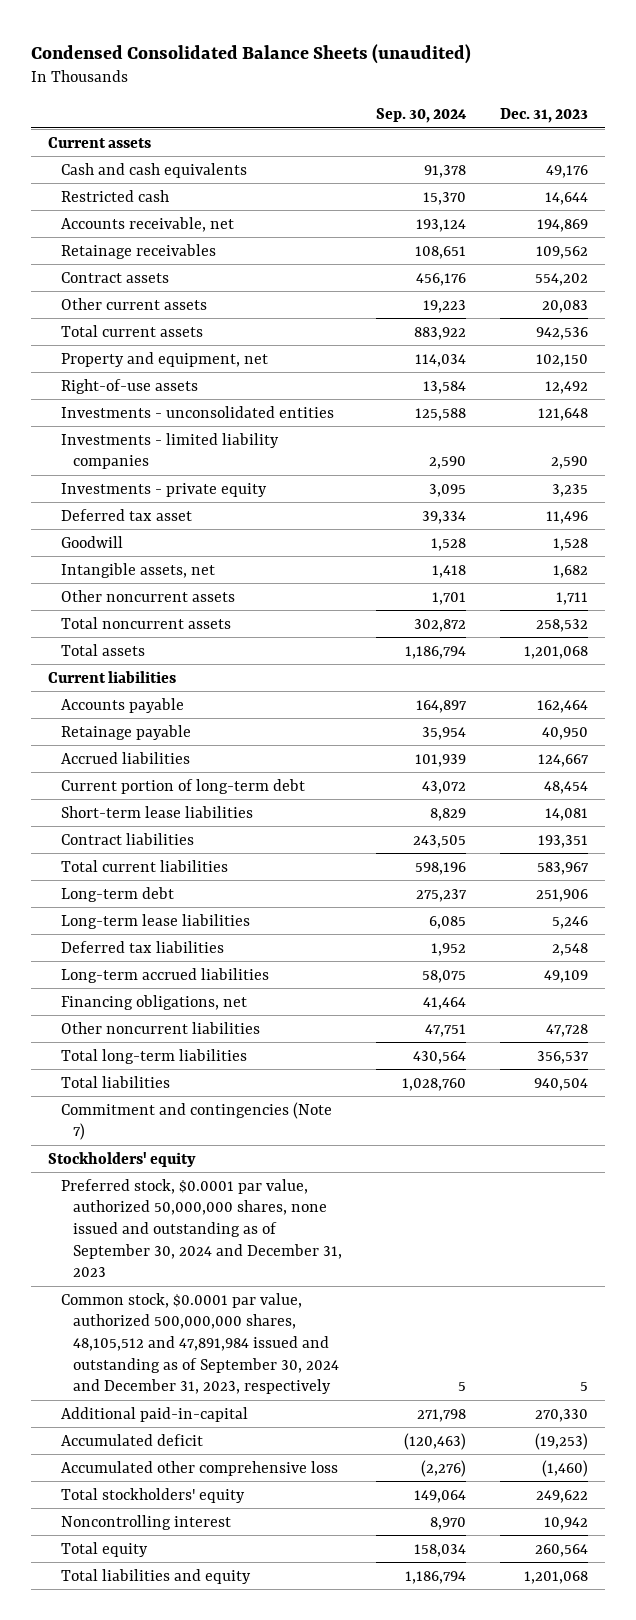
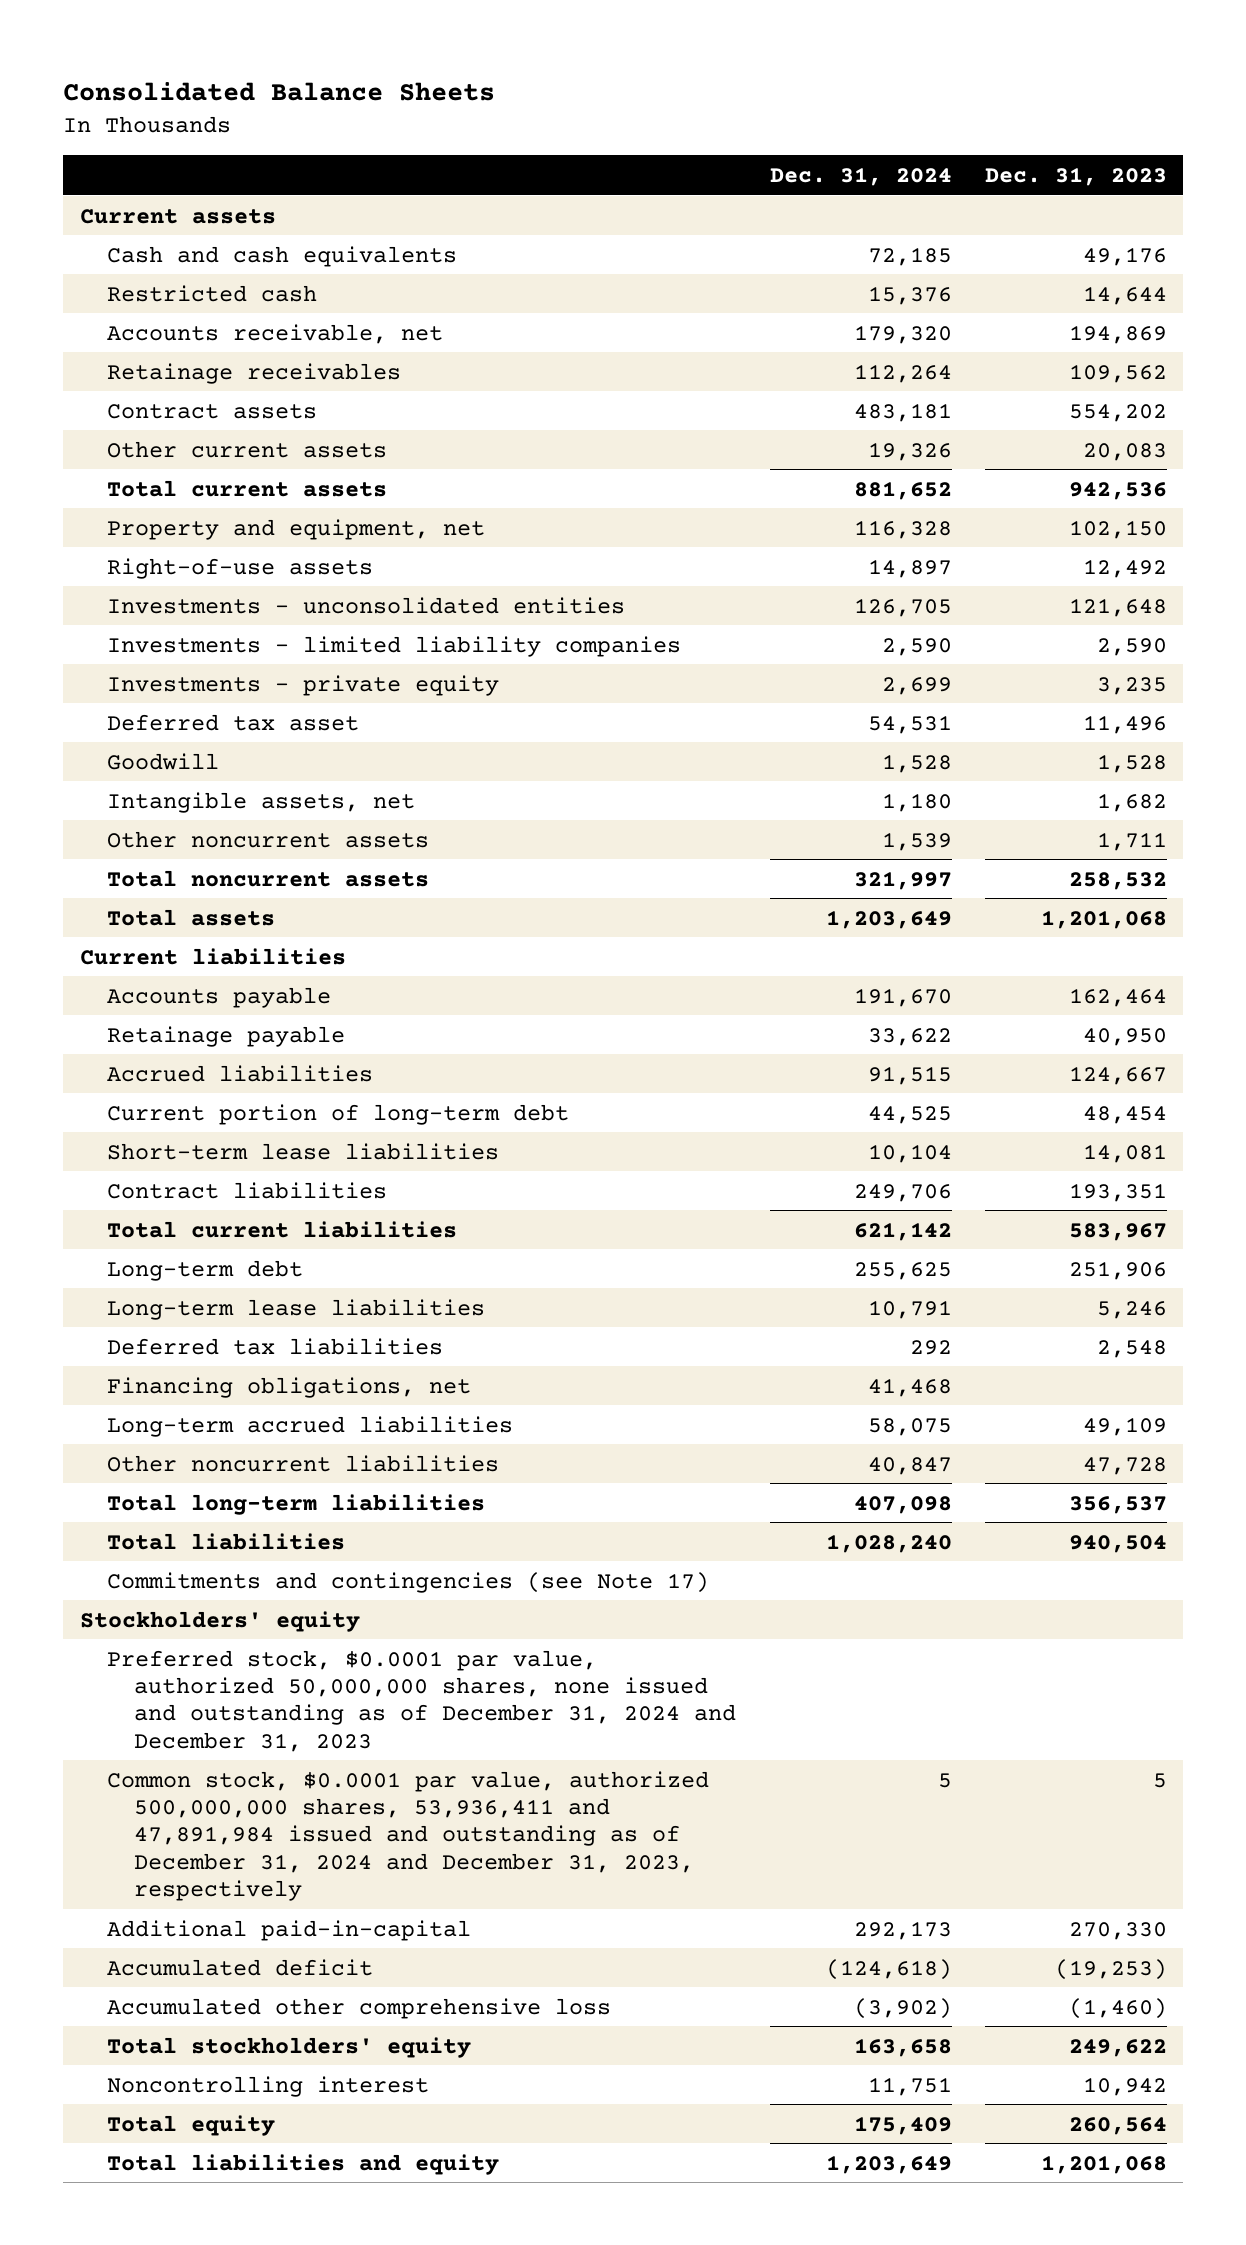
- Condensed Consolidated Balance Sheets (unaudited)
+ Consolidated Balance Sheets
- | Sep. 30, 2024 | Dec. 31, 2023
+ | Dec. 31, 2024 | Dec. 31, 2023
moved down: Long-term accrued liabilities | 58,075 | 49,109
- Commitment and contingencies (Note 7)
+ Commitments and contingencies (see Note 17)
- Preferred stock, $0.0001 par value, authorized 50,000,000 shares, none issued and outstanding as of September 30, 2024 and December 31, 2023
- Common stock, $0.0001 par value, authorized 500,000,000 shares, 48,105,512 and 47,891,984 issued and outstanding as of September 30, 2024 and December 31, 2023, respectively | 5 | 5
+ Preferred stock, $0.0001 par value, authorized 50,000,000 shares, none issued and outstanding as of December 31, 2024 and December 31, 2023
+ Common stock, $0.0001 par value, authorized 500,000,000 shares, 53,936,411 and 47,891,984 issued and outstanding as of December 31, 2024 and December 31, 2023, respectively | 5 | 5

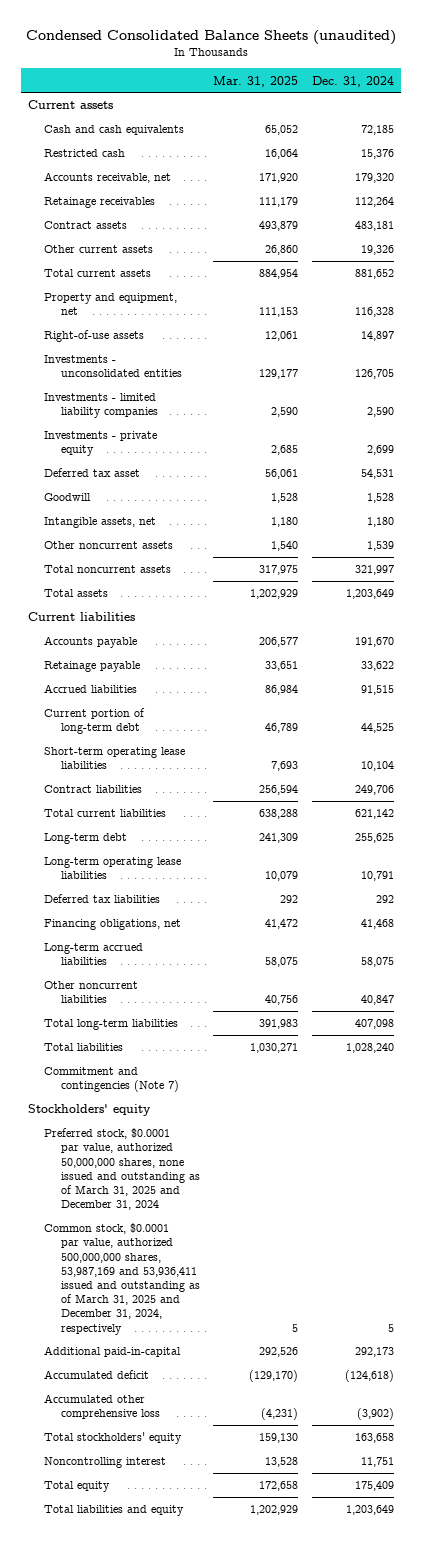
- Consolidated Balance Sheets
+ Condensed Consolidated Balance Sheets (unaudited)
- | Dec. 31, 2024 | Dec. 31, 2023
+ | Mar. 31, 2025 | Dec. 31, 2024
- Short-term lease liabilities | 10,104 | 14,081
+ Short-term operating lease liabilities | 7,693 | 10,104
- Long-term lease liabilities | 10,791 | 5,246
+ Long-term operating lease liabilities | 10,079 | 10,791
- Commitments and contingencies (see Note 17)
+ Commitment and contingencies (Note 7)
- Preferred stock, $0.0001 par value, authorized 50,000,000 shares, none issued and outstanding as of December 31, 2024 and December 31, 2023
- Common stock, $0.0001 par value, authorized 500,000,000 shares, 53,936,411 and 47,891,984 issued and outstanding as of December 31, 2024 and December 31, 2023, respectively | 5 | 5
+ Preferred stock, $0.0001 par value, authorized 50,000,000 shares, none issued and outstanding as of March 31, 2025 and December 31, 2024
+ Common stock, $0.0001 par value, authorized 500,000,000 shares, 53,987,169 and 53,936,411 issued and outstanding as of March 31, 2025 and December 31, 2024, respectively | 5 | 5

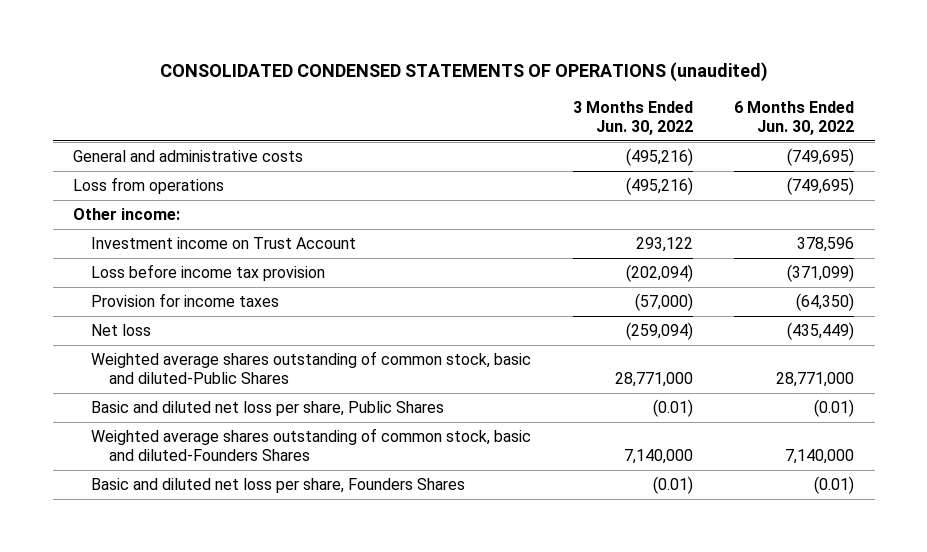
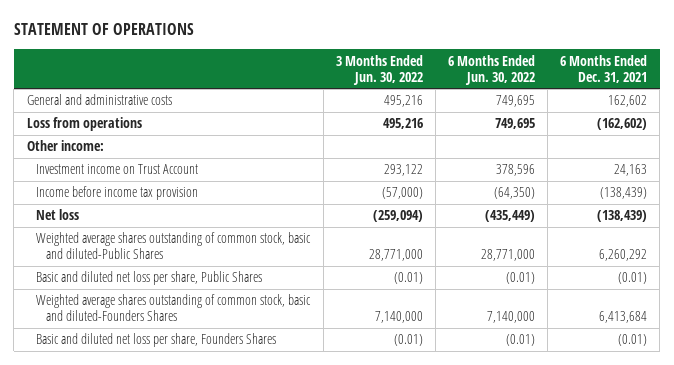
- CONSOLIDATED CONDENSED STATEMENTS OF OPERATIONS (unaudited)
+ STATEMENT OF OPERATIONS
- | 3 Months Ended Jun. 30, 2022 | 6 Months Ended Jun. 30, 2022
+ | 3 Months Ended Jun. 30, 2022 | 6 Months Ended Jun. 30, 2022 | 6 Months Ended Dec. 31, 2021
- General and administrative costs | (495,216) | (749,695)
- Loss from operations | (495,216) | (749,695)
+ General and administrative costs | 495,216 | 749,695 | 162,602
+ Loss from operations | 495,216 | 749,695 | (162,602)
- Loss before income tax provision | (202,094) | (371,099)
- Provision for income taxes | (57,000) | (64,350)
+ Income before income tax provision | (57,000) | (64,350) | (138,439)

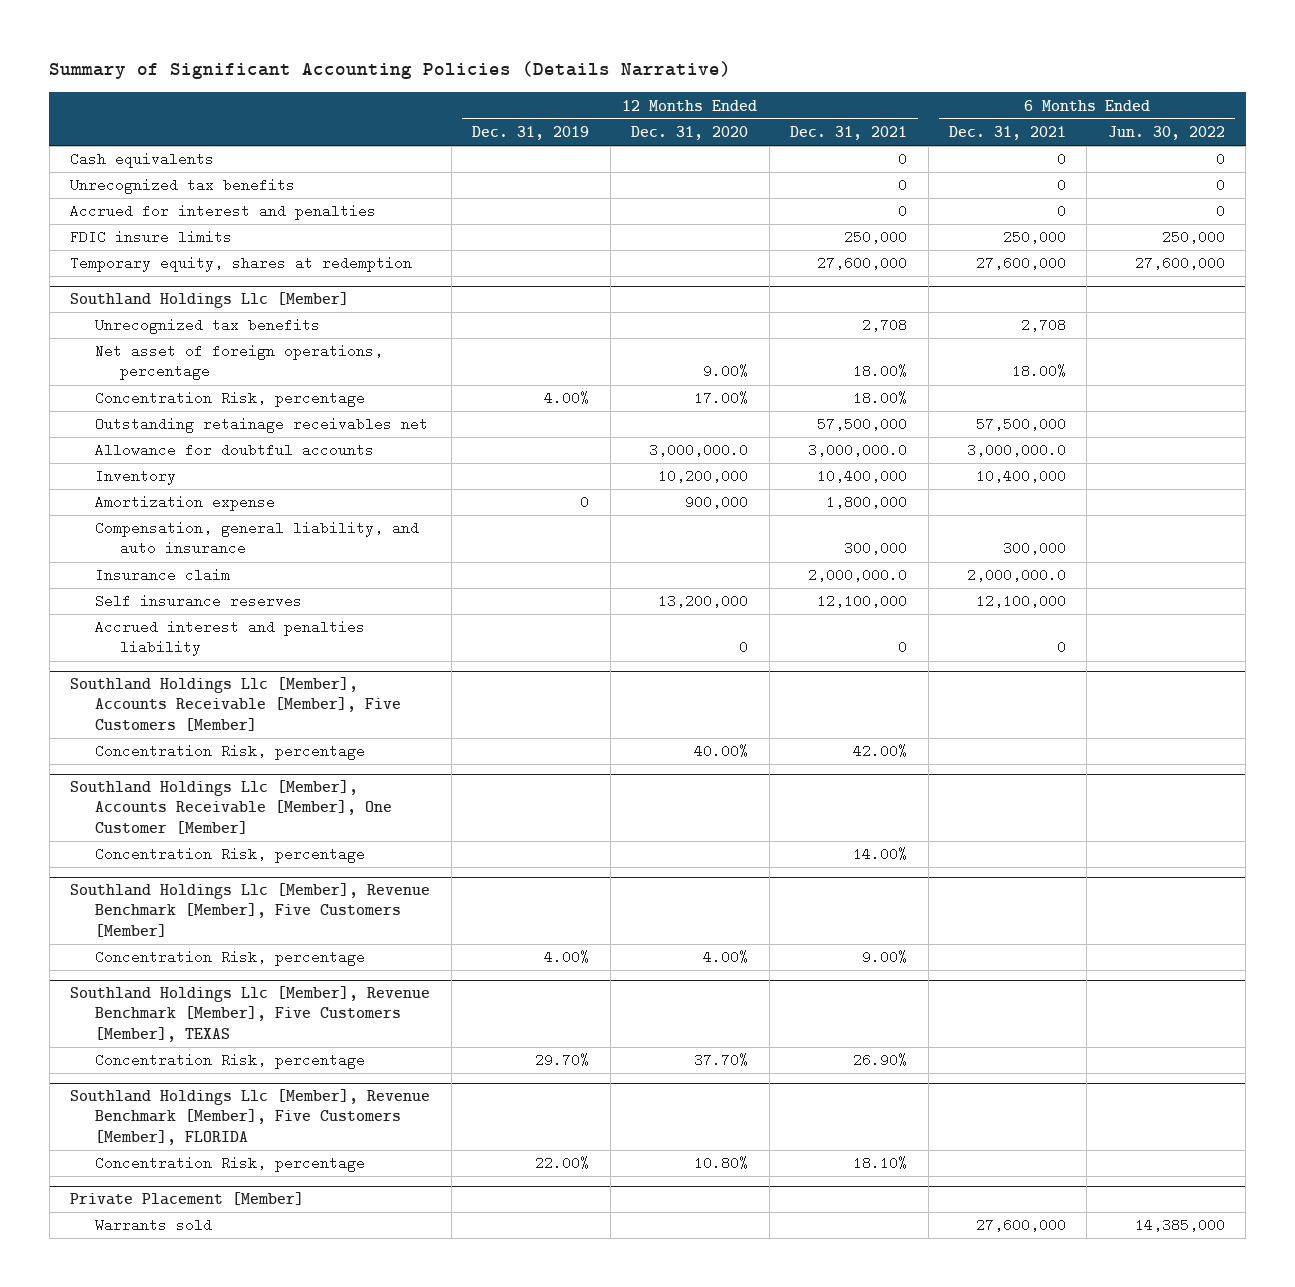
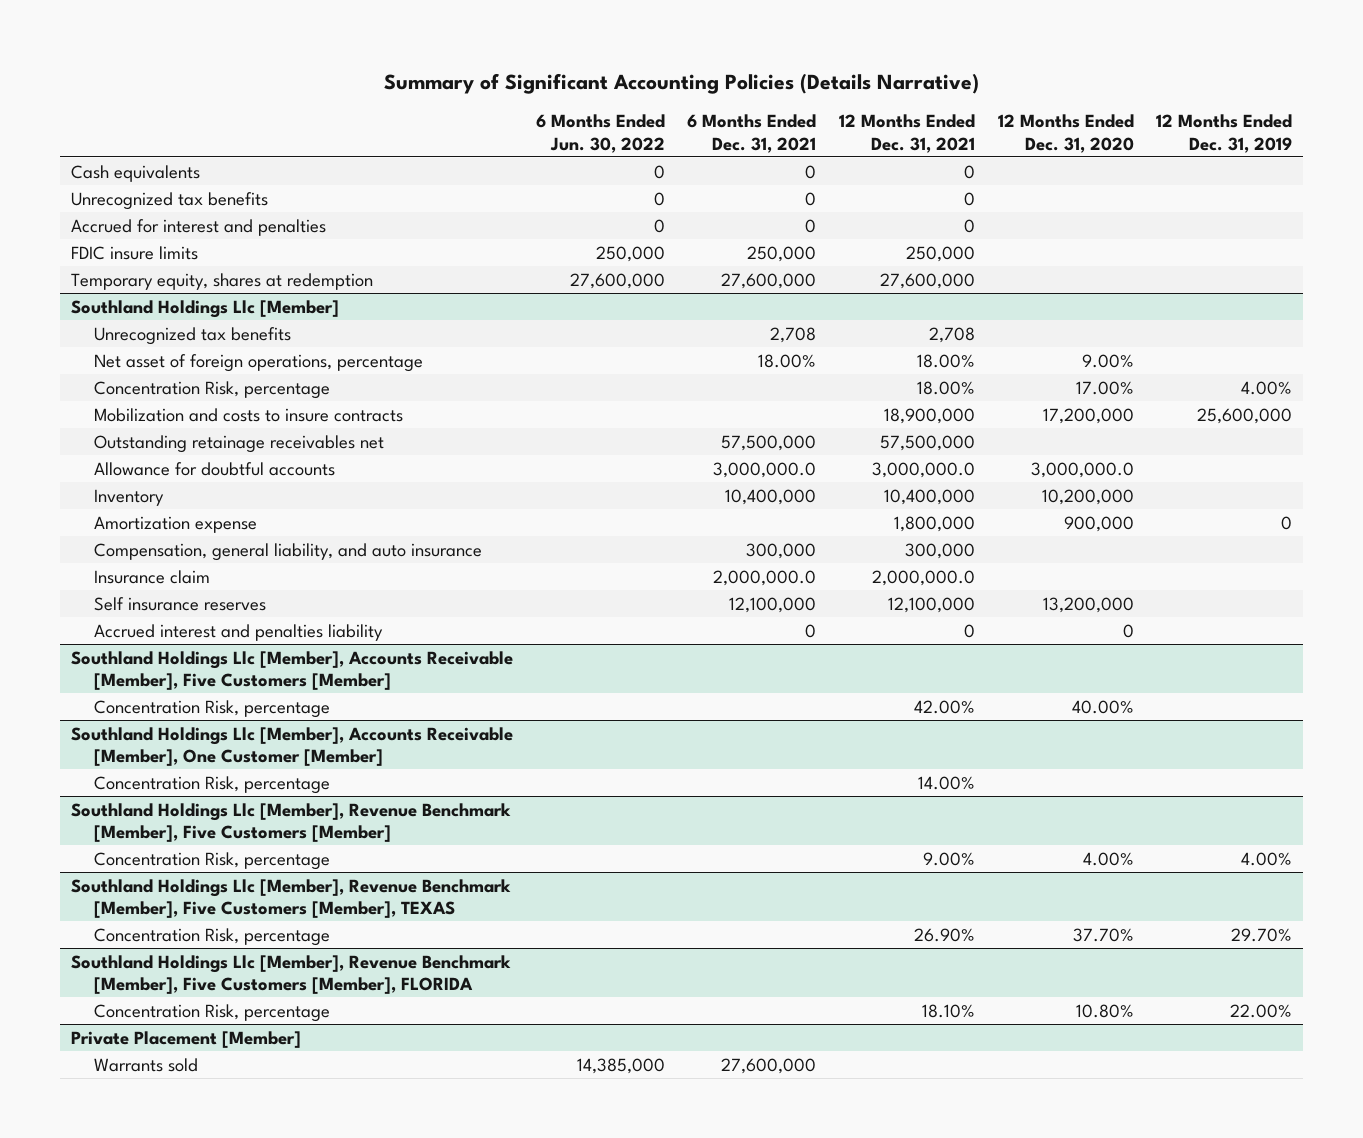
- | 12 Months Ended Dec. 31, 2019 | 12 Months Ended Dec. 31, 2020 | 12 Months Ended Dec. 31, 2021 | 6 Months Ended Dec. 31, 2021 | 6 Months Ended Jun. 30, 2022
+ | 6 Months Ended Jun. 30, 2022 | 6 Months Ended Dec. 31, 2021 | 12 Months Ended Dec. 31, 2021 | 12 Months Ended Dec. 31, 2020 | 12 Months Ended Dec. 31, 2019
@ Southland Holdings Llc [Member]
+ Mobilization and costs to insure contracts | | | 18,900,000 | 17,200,000 | 25,600,000

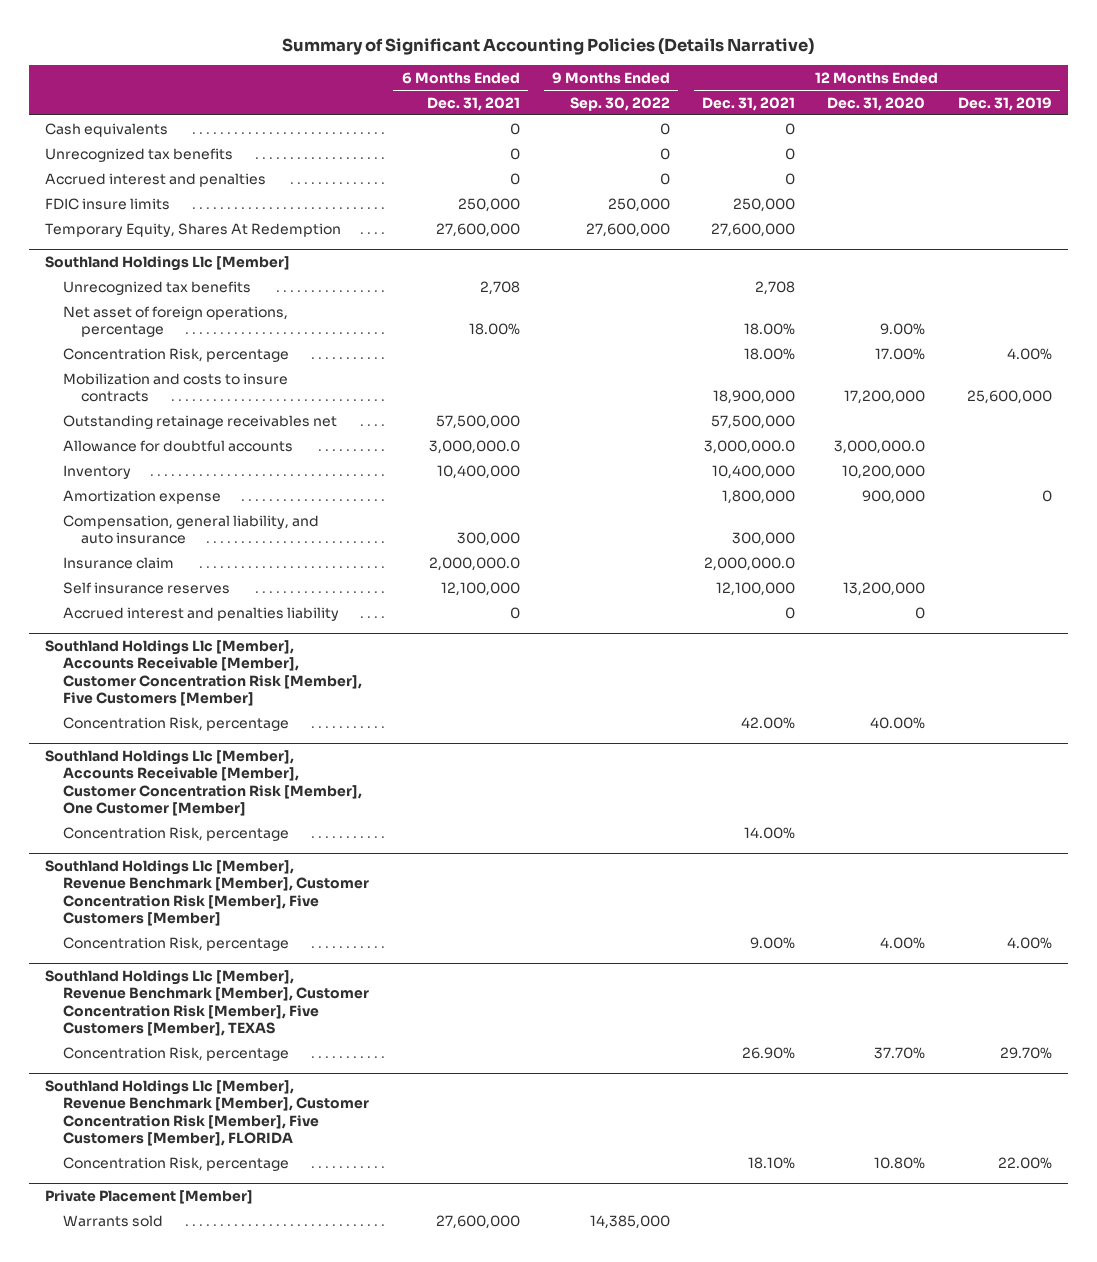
- | 6 Months Ended Jun. 30, 2022 | 6 Months Ended Dec. 31, 2021 | 12 Months Ended Dec. 31, 2021 | 12 Months Ended Dec. 31, 2020 | 12 Months Ended Dec. 31, 2019
+ | 6 Months Ended Dec. 31, 2021 | 9 Months Ended Sep. 30, 2022 | 12 Months Ended Dec. 31, 2021 | 12 Months Ended Dec. 31, 2020 | 12 Months Ended Dec. 31, 2019
- Accrued for interest and penalties | 0 | 0 | 0 | |
+ Accrued interest and penalties | 0 | 0 | 0 | |
- Temporary equity, shares at redemption | 27,600,000 | 27,600,000 | 27,600,000 | |
+ Temporary Equity, Shares At Redemption | 27,600,000 | 27,600,000 | 27,600,000 | |
- Southland Holdings Llc [Member], Accounts Receivable [Member], Five Customers [Member]
+ Southland Holdings Llc [Member], Accounts Receivable [Member], Customer Concentration Risk [Member], Five Customers [Member]
- Southland Holdings Llc [Member], Accounts Receivable [Member], One Customer [Member]
+ Southland Holdings Llc [Member], Accounts Receivable [Member], Customer Concentration Risk [Member], One Customer [Member]
- Southland Holdings Llc [Member], Revenue Benchmark [Member], Five Customers [Member]
+ Southland Holdings Llc [Member], Revenue Benchmark [Member], Customer Concentration Risk [Member], Five Customers [Member]
- Southland Holdings Llc [Member], Revenue Benchmark [Member], Five Customers [Member], TEXAS
+ Southland Holdings Llc [Member], Revenue Benchmark [Member], Customer Concentration Risk [Member], Five Customers [Member], TEXAS
- Southland Holdings Llc [Member], Revenue Benchmark [Member], Five Customers [Member], FLORIDA
+ Southland Holdings Llc [Member], Revenue Benchmark [Member], Customer Concentration Risk [Member], Five Customers [Member], FLORIDA

